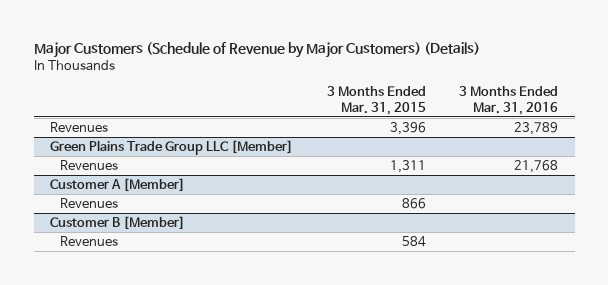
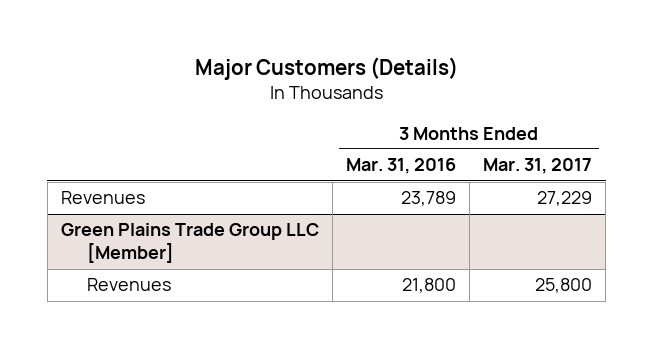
- Major Customers (Schedule of Revenue by Major Customers) (Details)
+ Major Customers (Details)
- | 3 Months Ended Mar. 31, 2015 | 3 Months Ended Mar. 31, 2016
+ | 3 Months Ended Mar. 31, 2016 | 3 Months Ended Mar. 31, 2017
@ Green Plains Trade Group LLC [Member]
- Revenues | 1,311 | 21,768
- Customer A [Member]
- Revenues | 866 |
- Customer B [Member]
- Revenues | 584 |
@ Green Plains Trade Group LLC [Member]
+ Revenues | 21,800 | 25,800

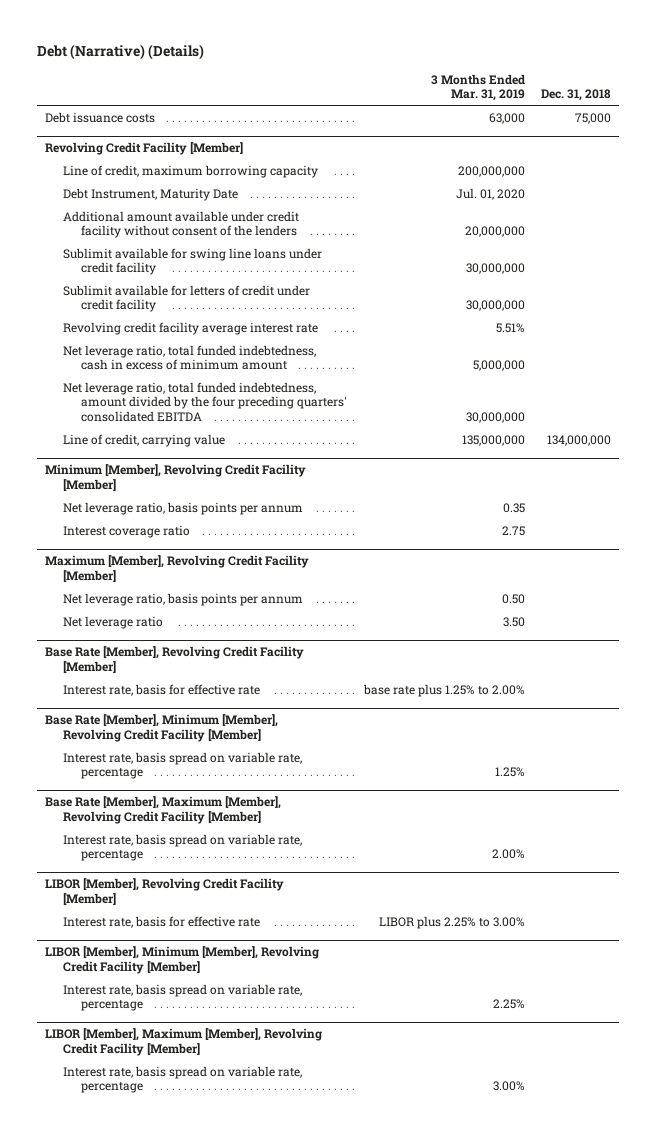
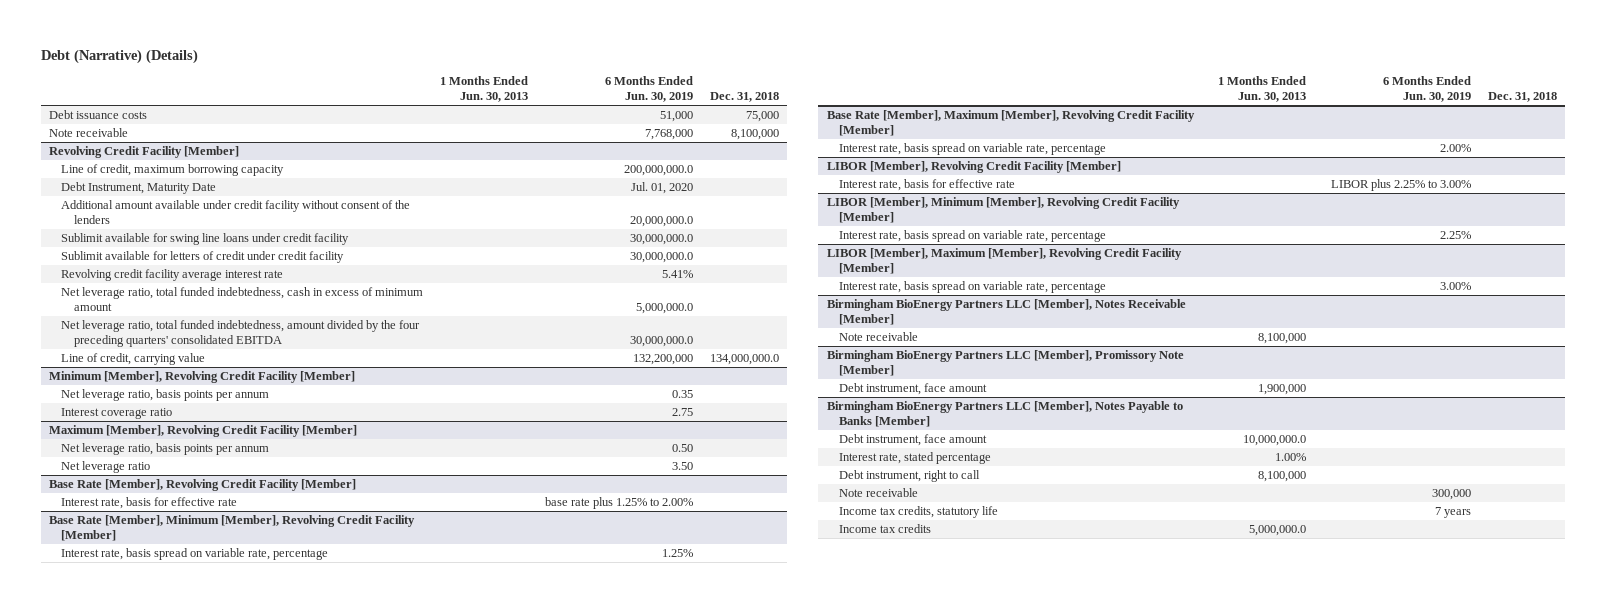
- | 3 Months Ended Mar. 31, 2019 | Dec. 31, 2018
+ | 1 Months Ended Jun. 30, 2013 | 6 Months Ended Jun. 30, 2019 | Dec. 31, 2018
+ Note receivable | | 7,768,000 | 8,100,000
@ Revolving Credit Facility [Member]
- Line of credit, carrying value | 135,000,000 | 134,000,000
+ Line of credit, carrying value | | 132,200,000 | 134,000,000.0
+ Birmingham BioEnergy Partners LLC [Member], Notes Receivable [Member]
+ Note receivable | 8,100,000 | |
+ Birmingham BioEnergy Partners LLC [Member], Promissory Note [Member]
+ Debt instrument, face amount | 1,900,000 | |
+ Birmingham BioEnergy Partners LLC [Member], Notes Payable to Banks [Member]
+ Debt instrument, face amount | 10,000,000.0 | |
+ Interest rate, stated percentage | 1.00% | |
+ Debt instrument, right to call | 8,100,000 | |
+ Note receivable | | 300,000 |
+ Income tax credits, statutory life | | 7 years |
+ Income tax credits | 5,000,000.0 | |

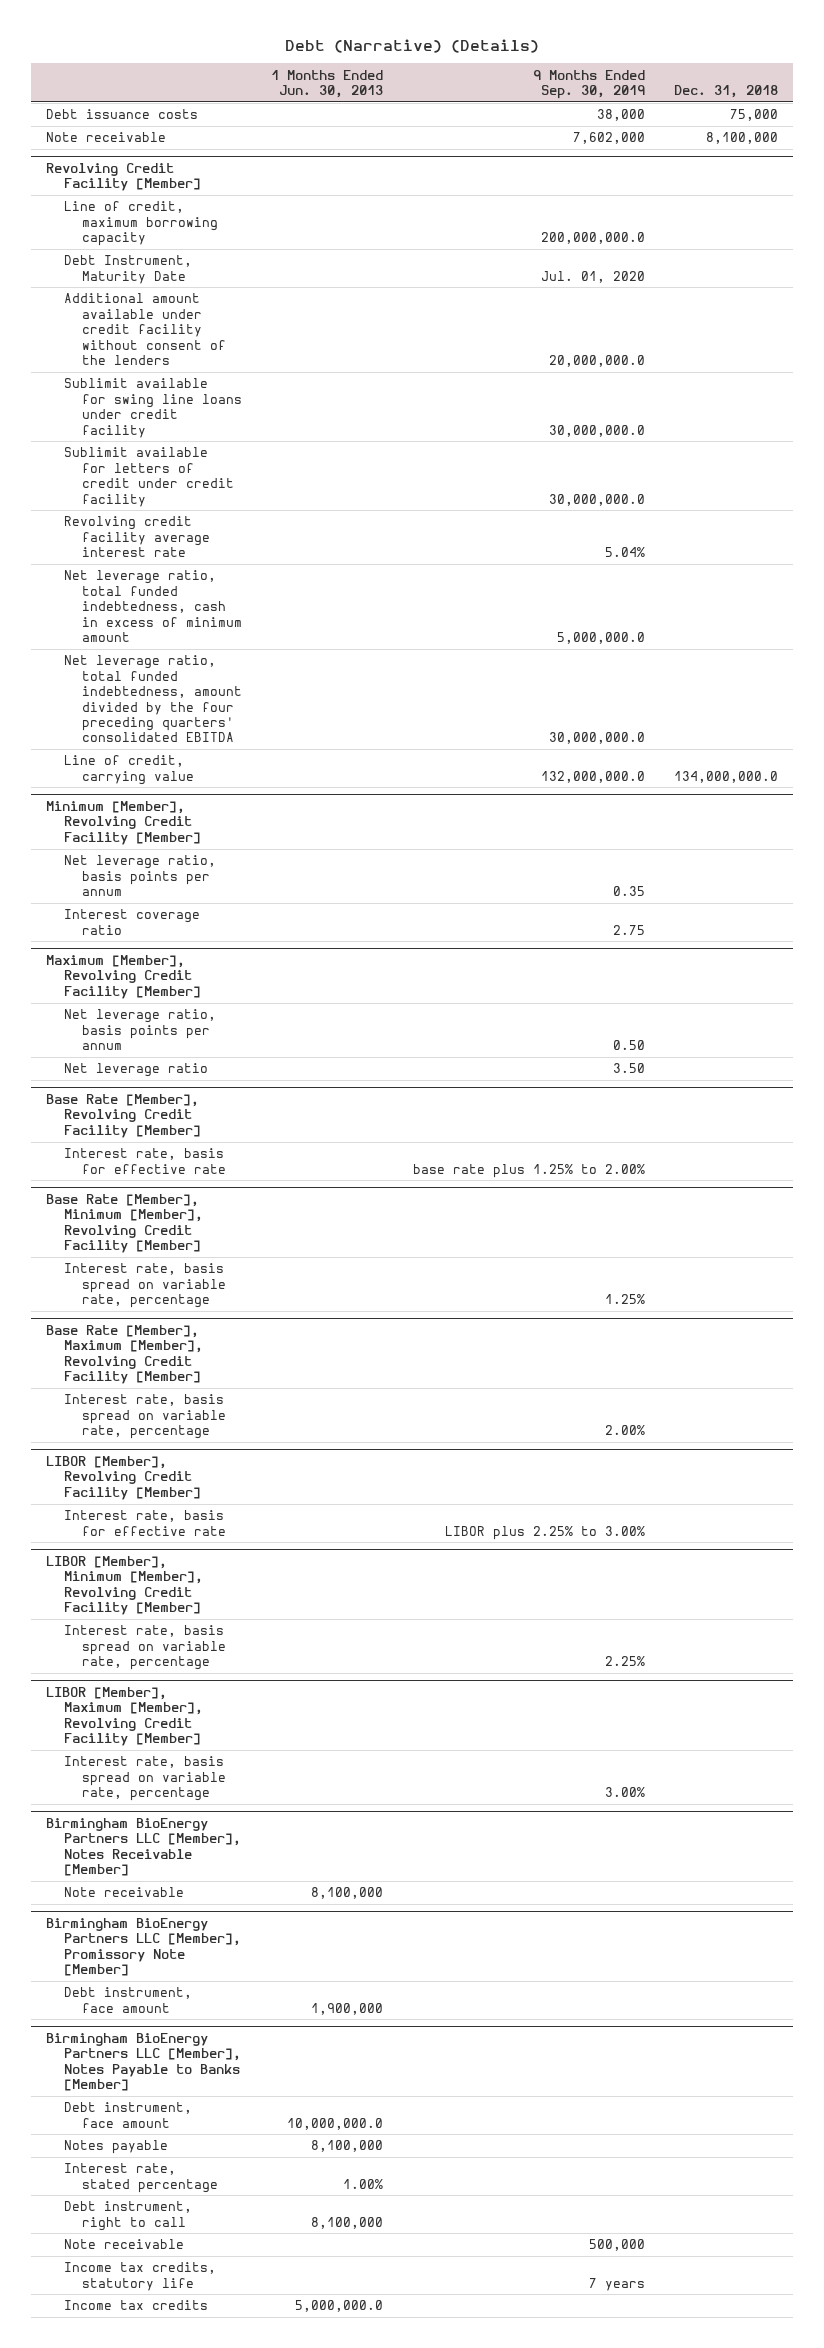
- | 1 Months Ended Jun. 30, 2013 | 6 Months Ended Jun. 30, 2019 | Dec. 31, 2018
+ | 1 Months Ended Jun. 30, 2013 | 9 Months Ended Sep. 30, 2019 | Dec. 31, 2018
@ Birmingham BioEnergy Partners LLC [Member], Notes Payable to Banks [Member]
+ Notes payable | 8,100,000 | |

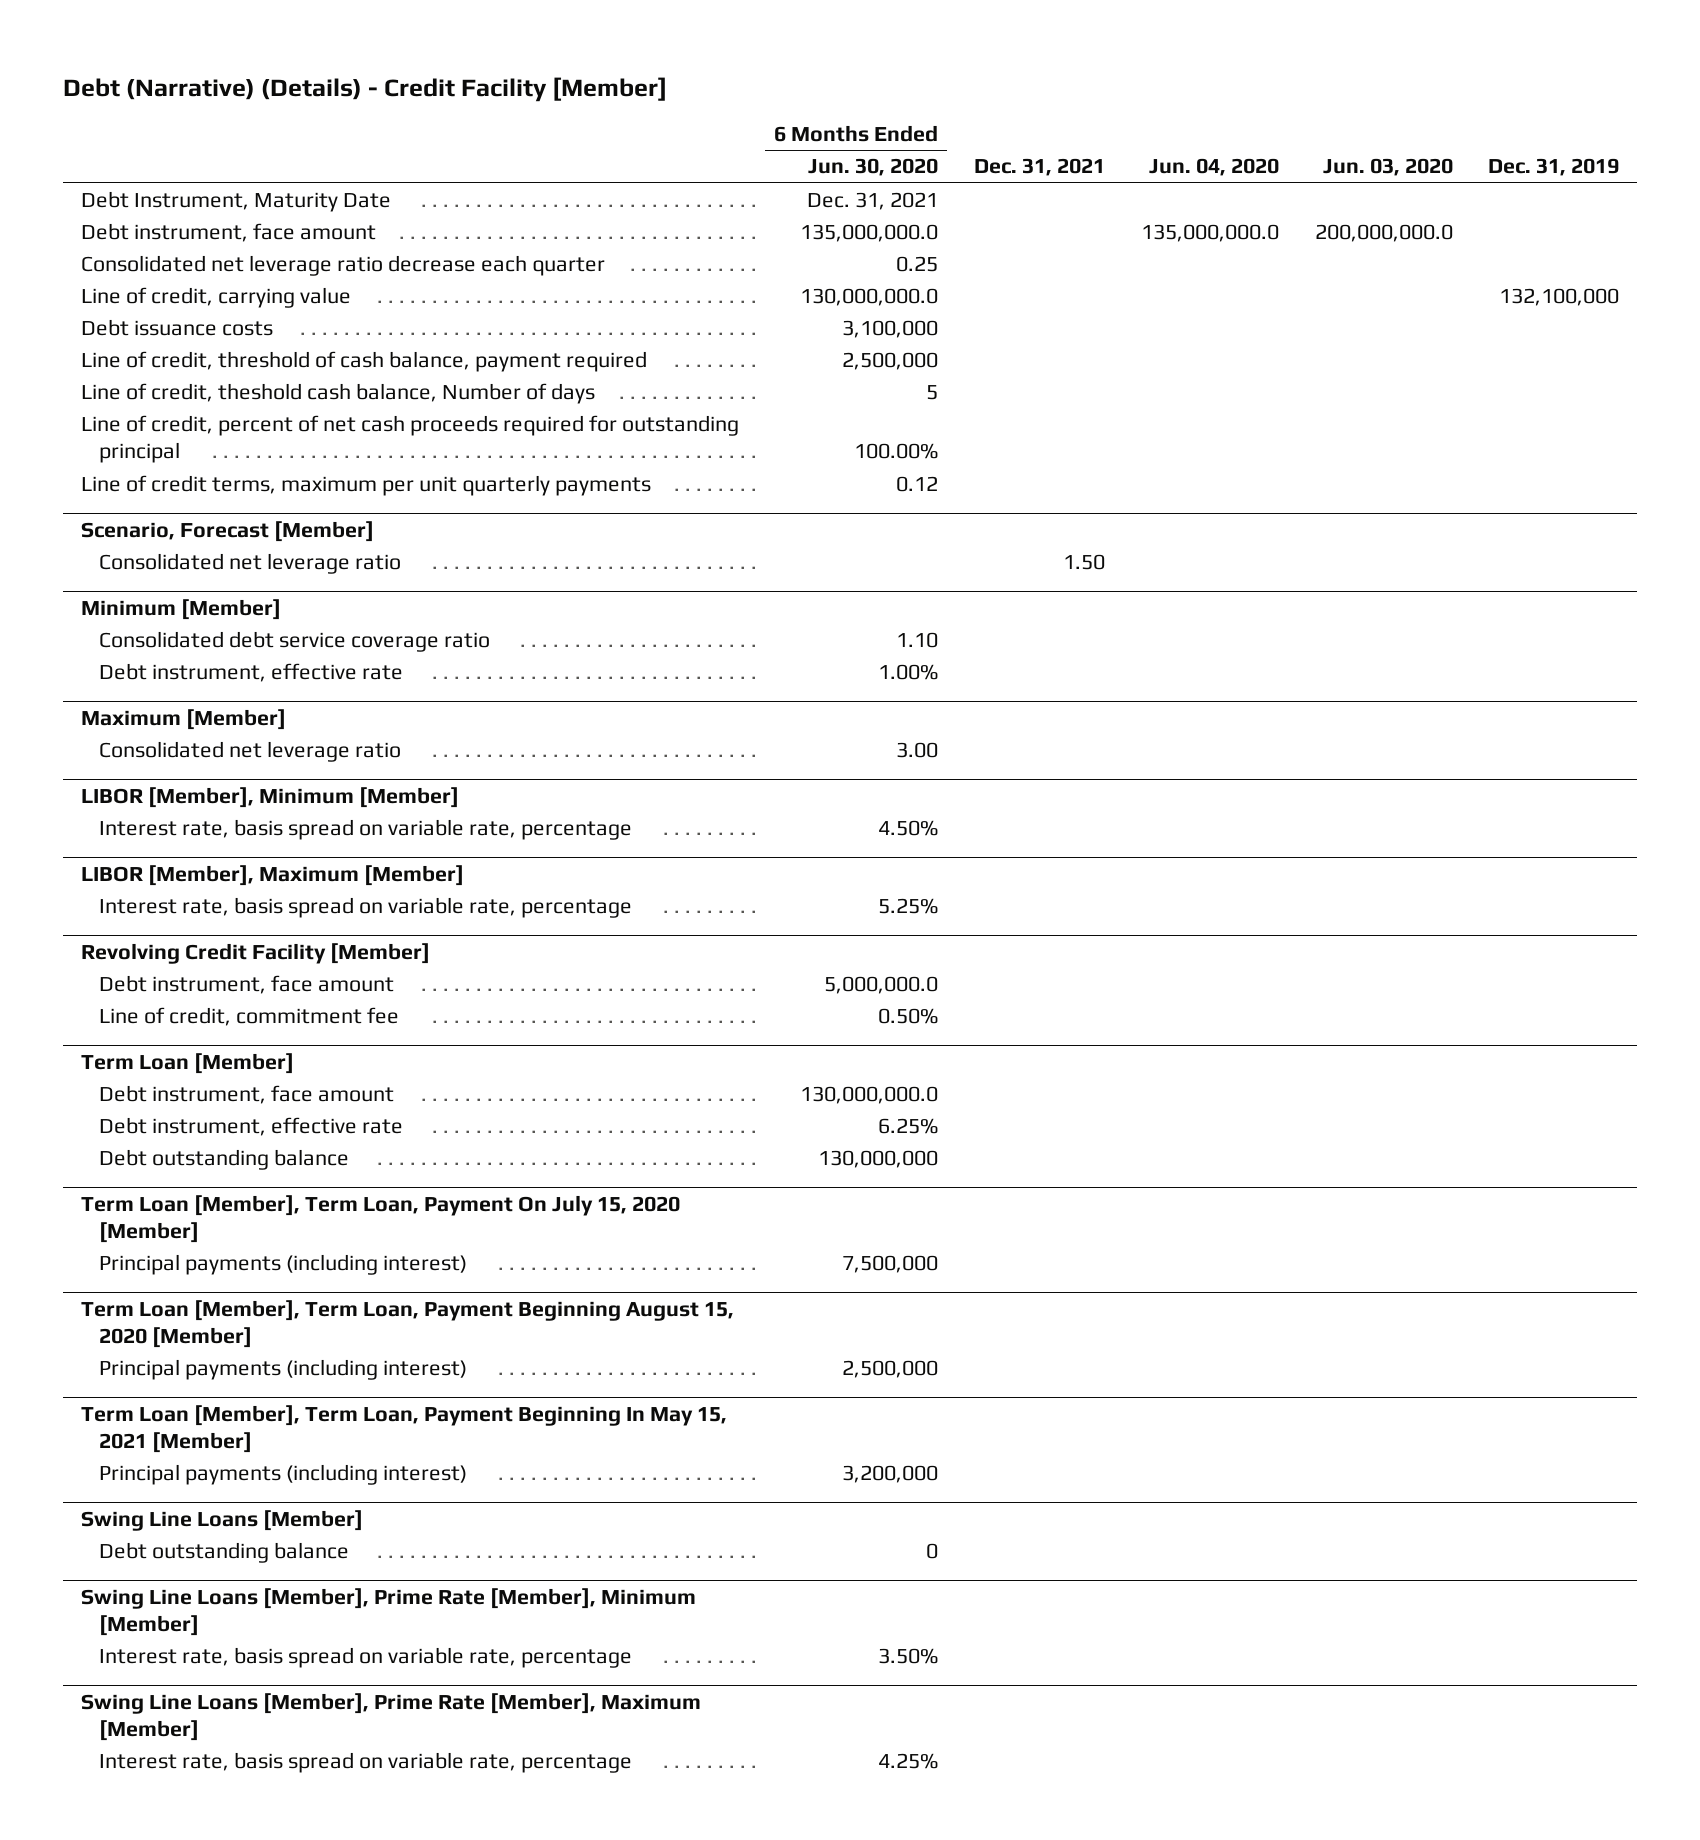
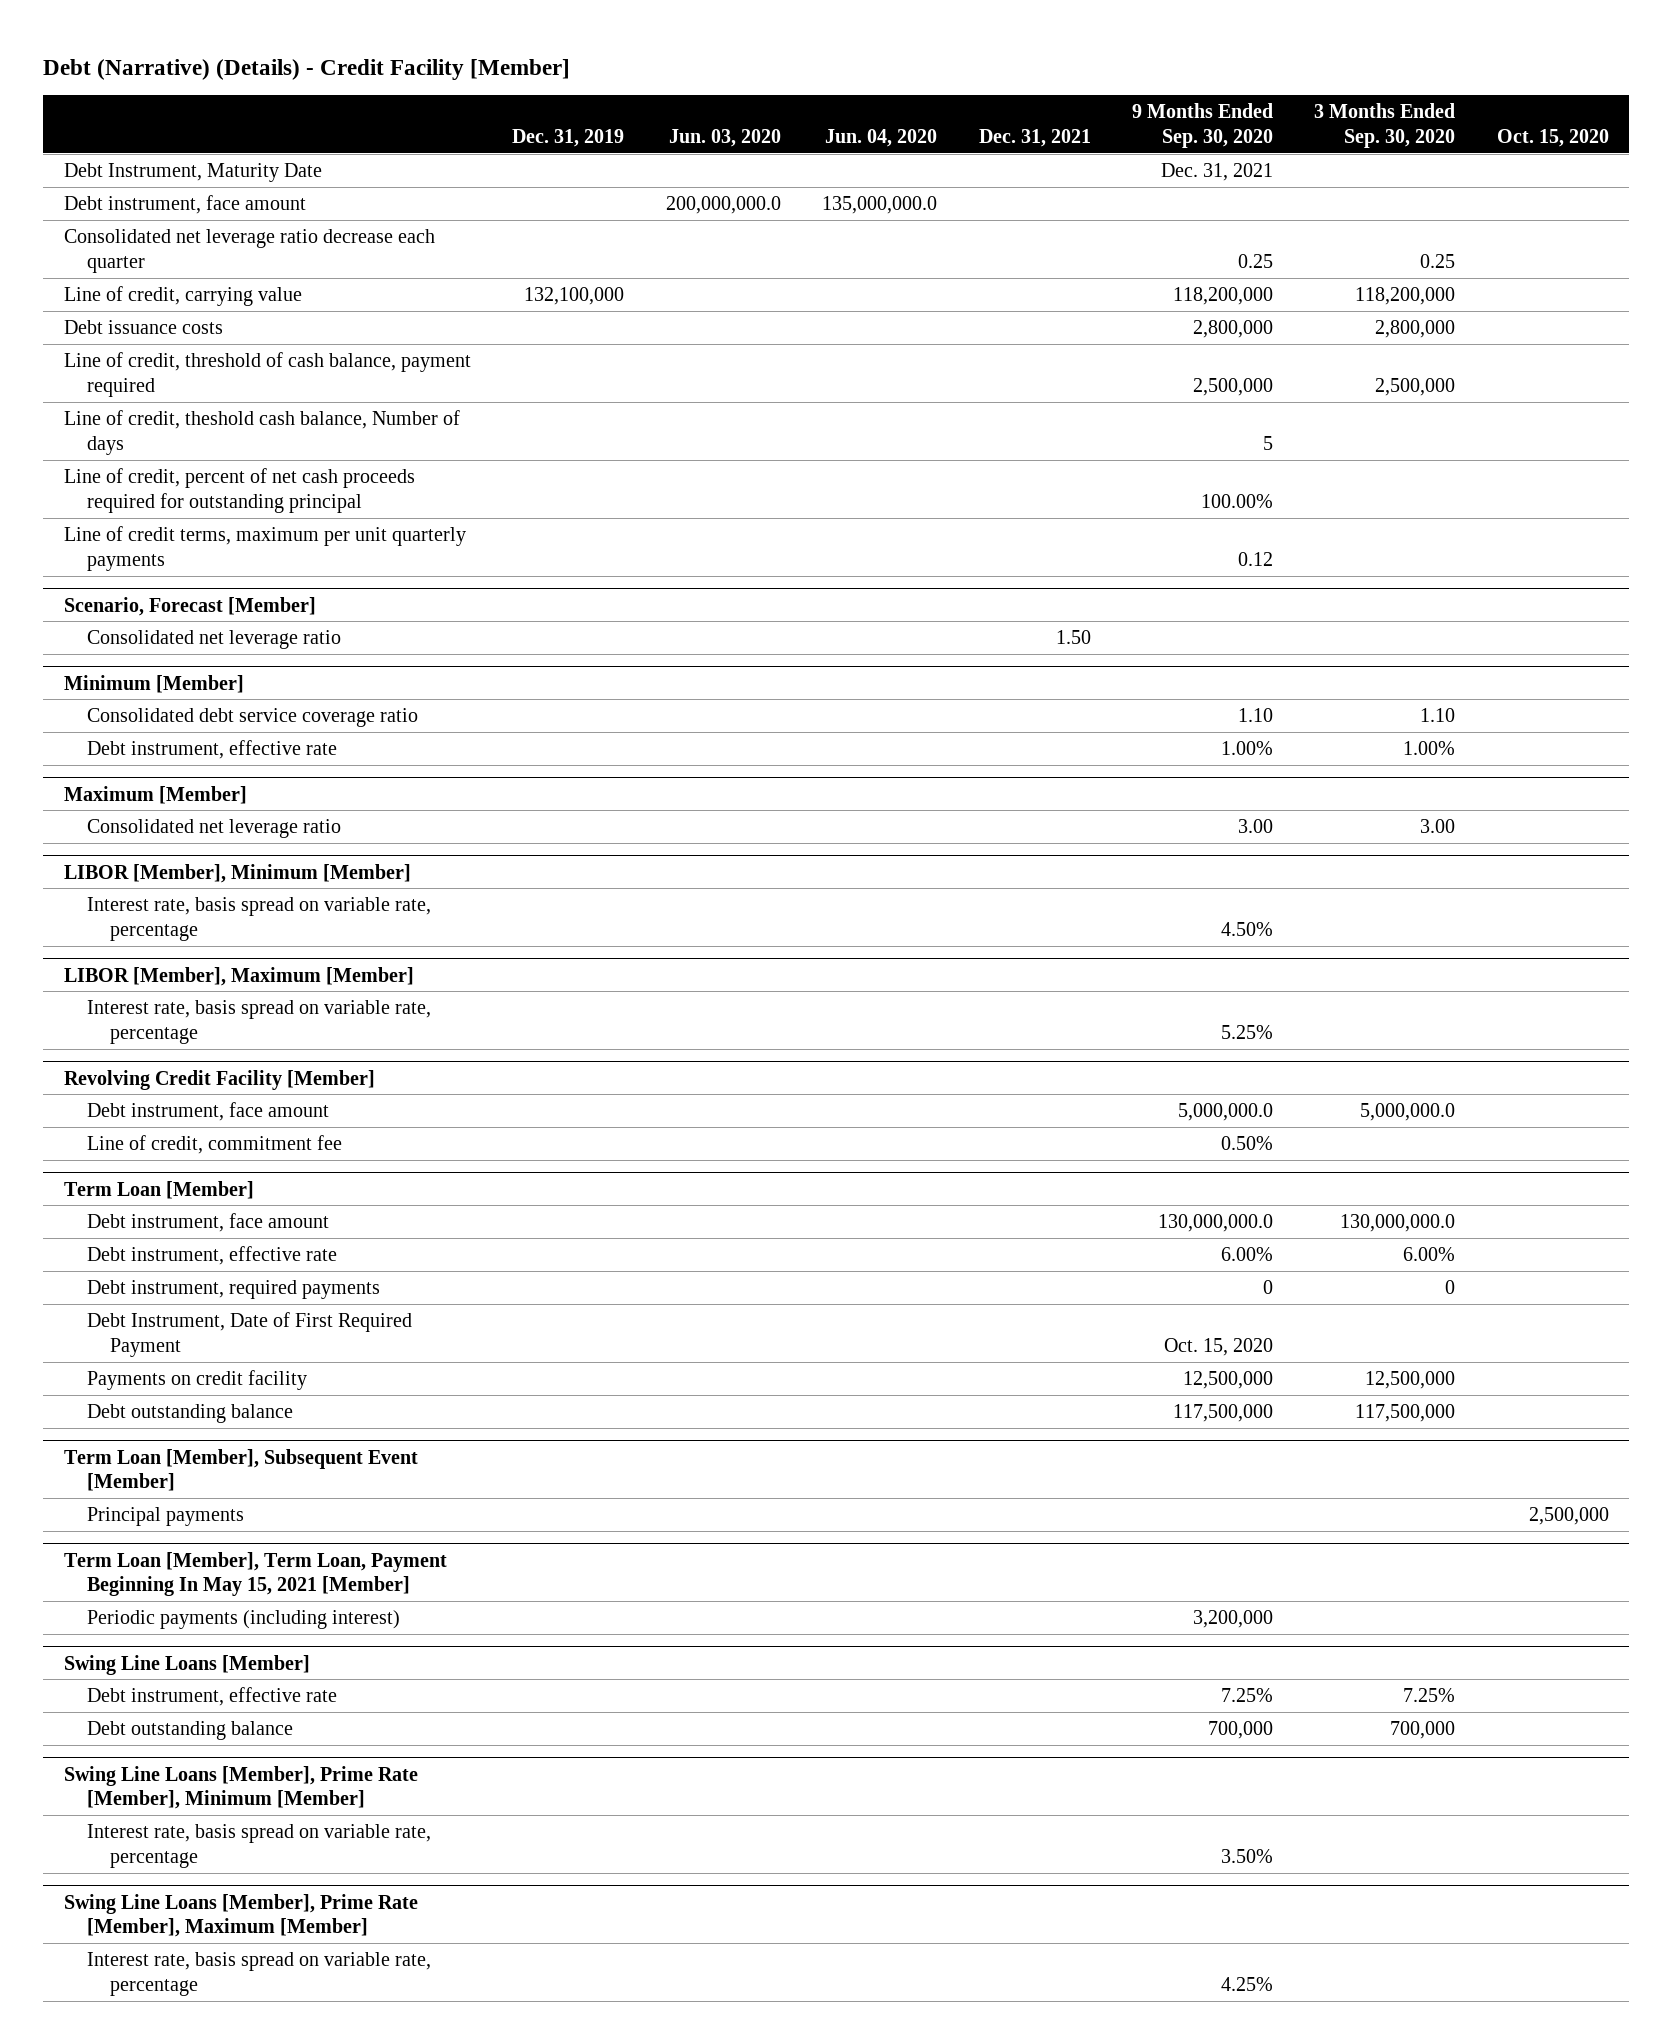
- | 6 Months Ended Jun. 30, 2020 | Dec. 31, 2021 | Jun. 04, 2020 | Jun. 03, 2020 | Dec. 31, 2019
+ | Dec. 31, 2019 | Jun. 03, 2020 | Jun. 04, 2020 | Dec. 31, 2021 | 9 Months Ended Sep. 30, 2020 | 3 Months Ended Sep. 30, 2020 | Oct. 15, 2020
@ Term Loan [Member]
+ Debt instrument, required payments | | | | | 0 | 0 |
+ Debt Instrument, Date of First Required Payment | | | | | Oct. 15, 2020 | |
+ Payments on credit facility | | | | | 12,500,000 | 12,500,000 |
- Term Loan [Member], Term Loan, Payment On July 15, 2020 [Member]
- Principal payments (including interest) | 7,500,000 | | | |
- Term Loan [Member], Term Loan, Payment Beginning August 15, 2020 [Member]
- Principal payments (including interest) | 2,500,000 | | | |
+ Term Loan [Member], Subsequent Event [Member]
+ Principal payments | | | | | | | 2,500,000
@ Term Loan [Member], Term Loan, Payment Beginning In May 15, 2021 [Member]
- Principal payments (including interest) | 3,200,000 | | | |
+ Periodic payments (including interest) | | | | | 3,200,000 | |
@ Swing Line Loans [Member]
+ Debt instrument, effective rate | | | | | 7.25% | 7.25% |

